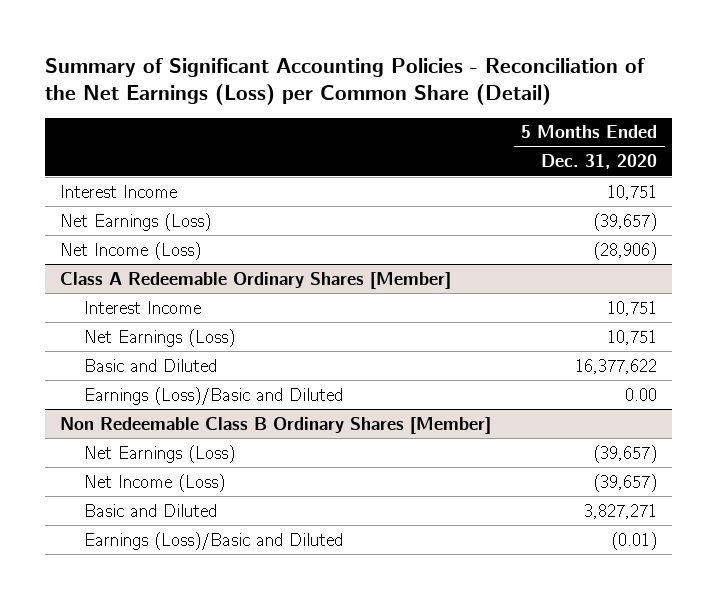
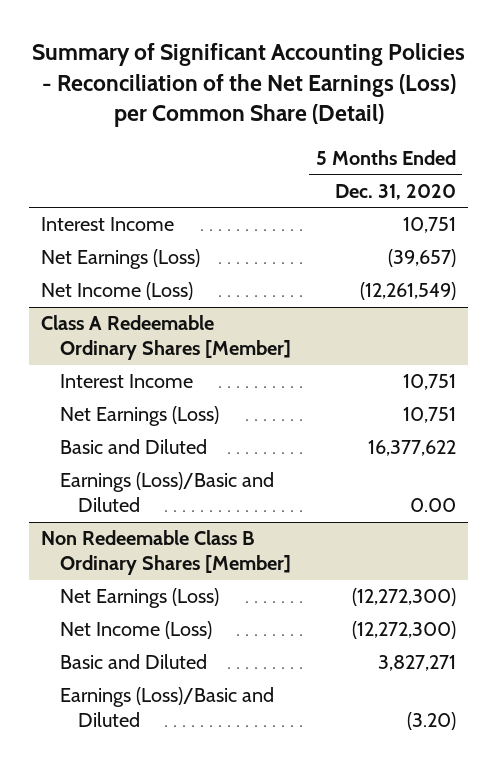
- Net Income (Loss) | (28,906)
+ Net Income (Loss) | (12,261,549)
@ Non Redeemable Class B Ordinary Shares [Member]
- Net Earnings (Loss) | (39,657)
- Net Income (Loss) | (39,657)
+ Net Earnings (Loss) | (12,272,300)
+ Net Income (Loss) | (12,272,300)
- Earnings (Loss)/Basic and Diluted | (0.01)
+ Earnings (Loss)/Basic and Diluted | (3.20)

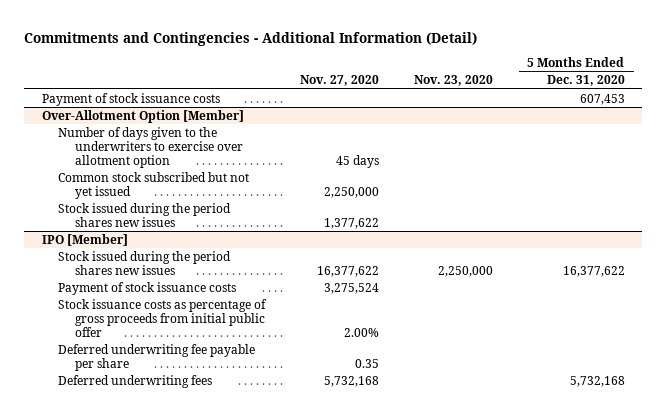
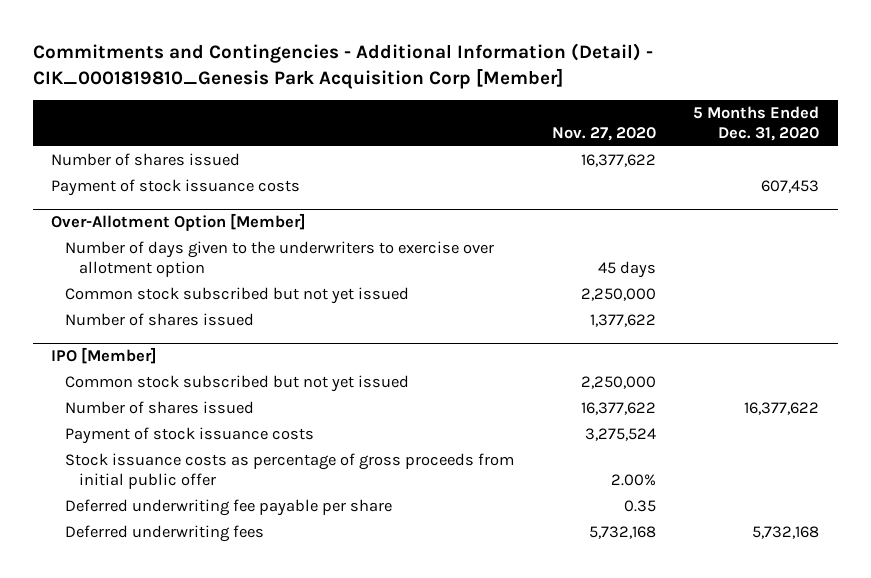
- Commitments and Contingencies - Additional Information (Detail)
+ Commitments and Contingencies - Additional Information (Detail) - CIK_0001819810_Genesis Park Acquisition Corp [Member]
- | Nov. 27, 2020 | Nov. 23, 2020 | 5 Months Ended Dec. 31, 2020
+ | Nov. 27, 2020 | 5 Months Ended Dec. 31, 2020
+ Number of shares issued | 16,377,622 |
@ Over-Allotment Option [Member]
- Stock issued during the period shares new issues | 1,377,622 | |
+ Number of shares issued | 1,377,622 |
@ IPO [Member]
- Stock issued during the period shares new issues | 16,377,622 | 2,250,000 | 16,377,622
+ Common stock subscribed but not yet issued | 2,250,000 |
+ Number of shares issued | 16,377,622 | 16,377,622

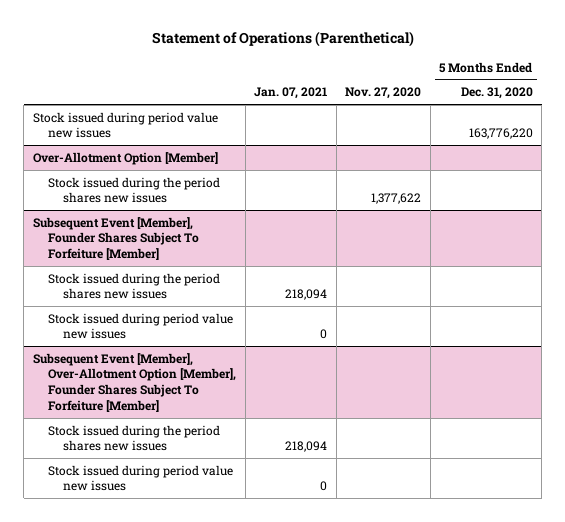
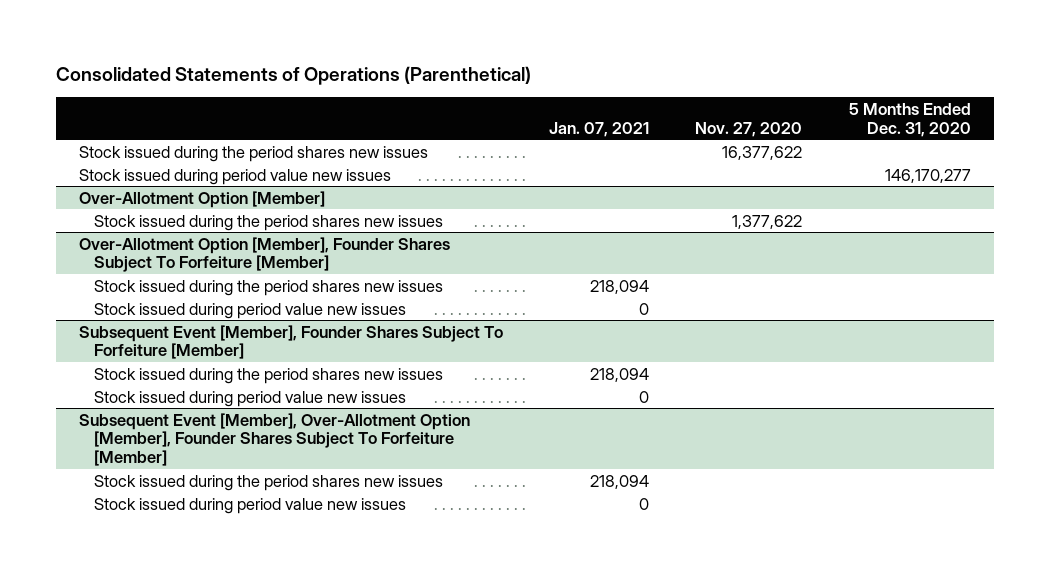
- Statement of Operations (Parenthetical)
+ Consolidated Statements of Operations (Parenthetical)
- Stock issued during period value new issues | | | 163,776,220
+ Stock issued during the period shares new issues | | 16,377,622 |
+ Stock issued during period value new issues | | | 146,170,277
+ Over-Allotment Option [Member], Founder Shares Subject To Forfeiture [Member]
+ Stock issued during the period shares new issues | 218,094 | |
+ Stock issued during period value new issues | 0 | |

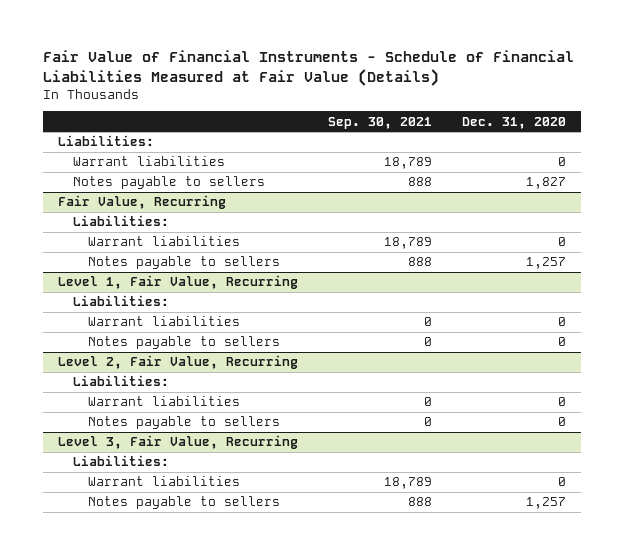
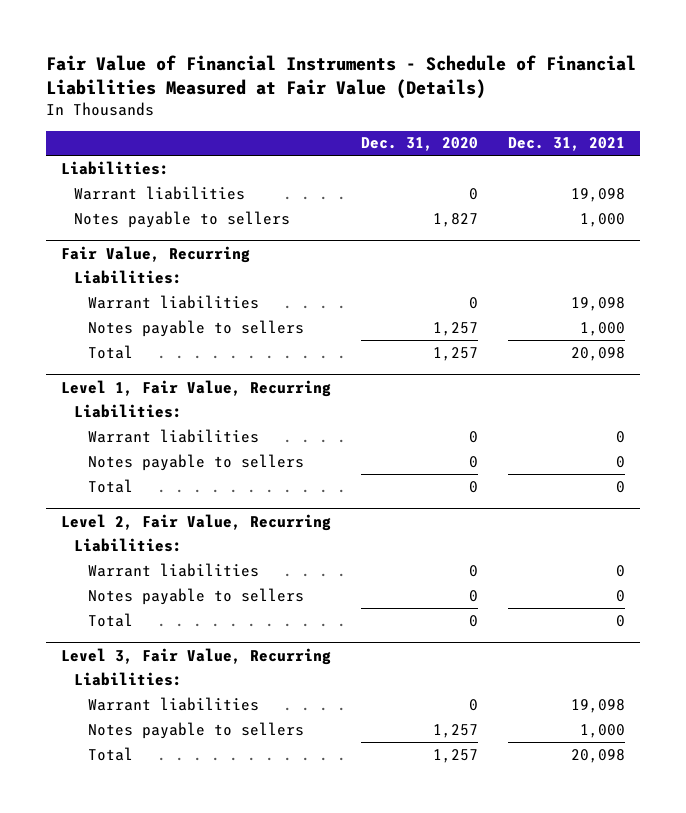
- | Sep. 30, 2021 | Dec. 31, 2020
+ | Dec. 31, 2020 | Dec. 31, 2021
@ Fair Value, Recurring
+ Total | 1,257 | 20,098
@ Level 1, Fair Value, Recurring
+ Total | 0 | 0
@ Level 2, Fair Value, Recurring
+ Total | 0 | 0
@ Level 3, Fair Value, Recurring
+ Total | 1,257 | 20,098

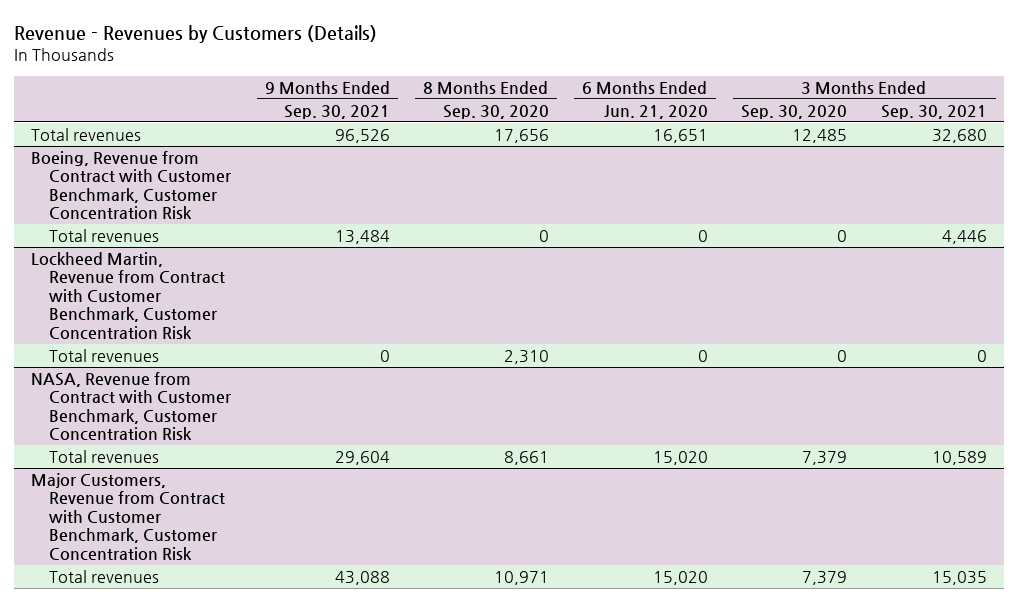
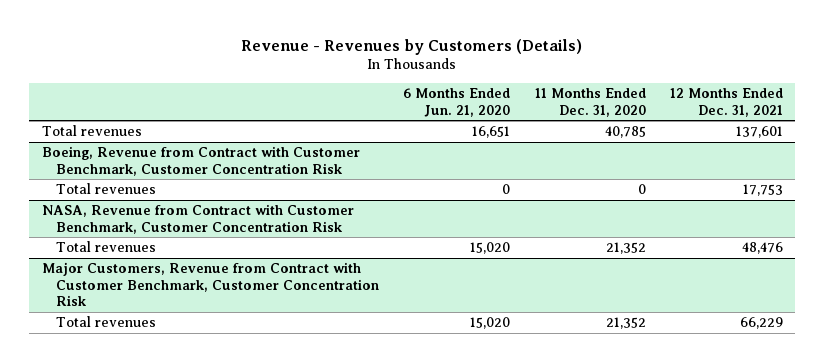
- | 9 Months Ended Sep. 30, 2021 | 8 Months Ended Sep. 30, 2020 | 6 Months Ended Jun. 21, 2020 | 3 Months Ended Sep. 30, 2020 | 3 Months Ended Sep. 30, 2021
+ | 6 Months Ended Jun. 21, 2020 | 11 Months Ended Dec. 31, 2020 | 12 Months Ended Dec. 31, 2021
- Lockheed Martin, Revenue from Contract with Customer Benchmark, Customer Concentration Risk
- Total revenues | 0 | 2,310 | 0 | 0 | 0

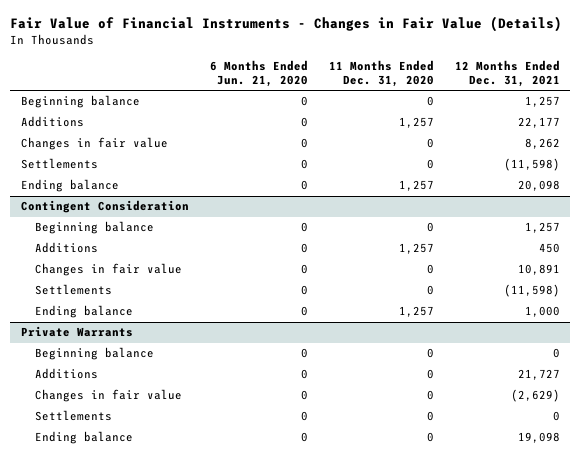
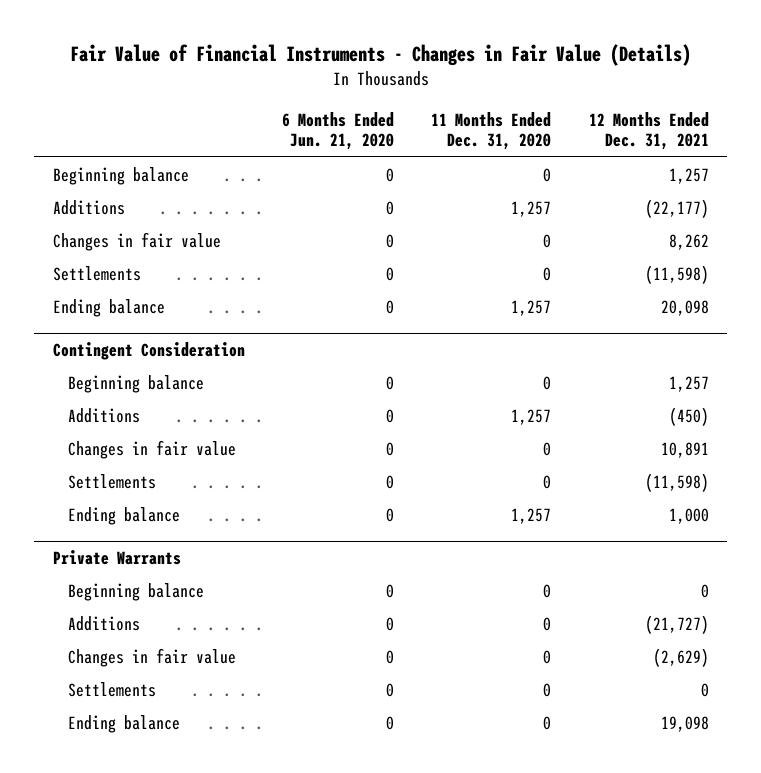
- Additions | 0 | 1,257 | 22,177
+ Additions | 0 | 1,257 | (22,177)
@ Contingent Consideration
- Additions | 0 | 1,257 | 450
+ Additions | 0 | 1,257 | (450)
@ Private Warrants
- Additions | 0 | 0 | 21,727
+ Additions | 0 | 0 | (21,727)

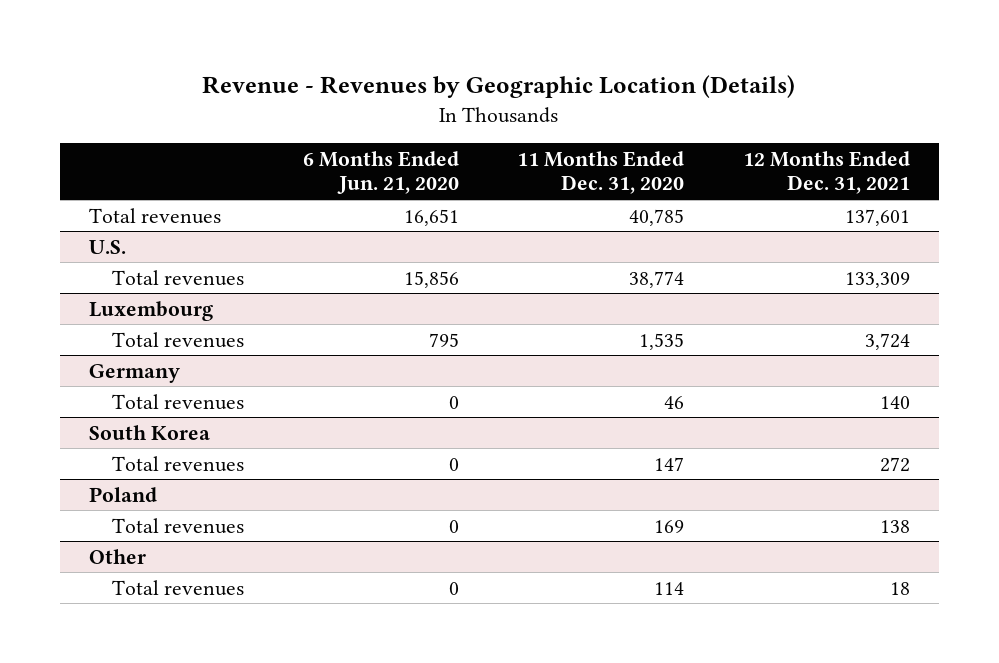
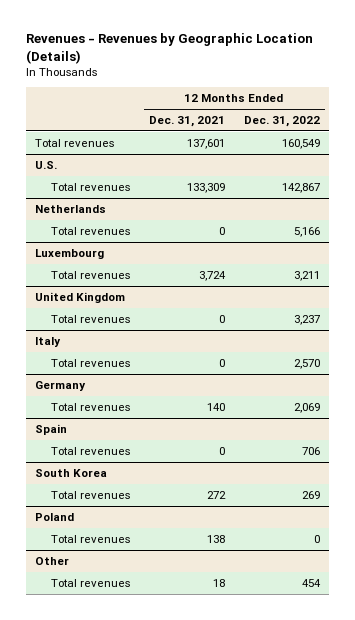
- Revenue - Revenues by Geographic Location (Details)
+ Revenues - Revenues by Geographic Location (Details)
- | 6 Months Ended Jun. 21, 2020 | 11 Months Ended Dec. 31, 2020 | 12 Months Ended Dec. 31, 2021
+ | 12 Months Ended Dec. 31, 2021 | 12 Months Ended Dec. 31, 2022
+ Netherlands
+ Total revenues | 0 | 5,166
+ United Kingdom
+ Total revenues | 0 | 3,237
+ Italy
+ Total revenues | 0 | 2,570
+ Spain
+ Total revenues | 0 | 706

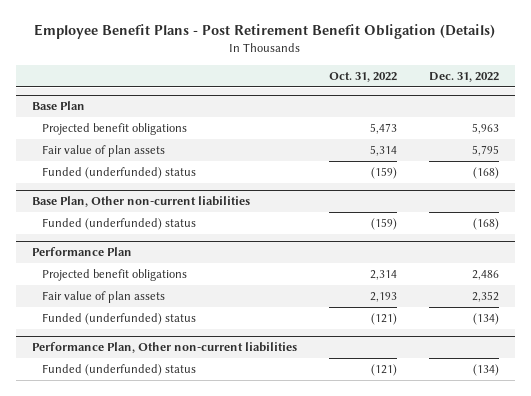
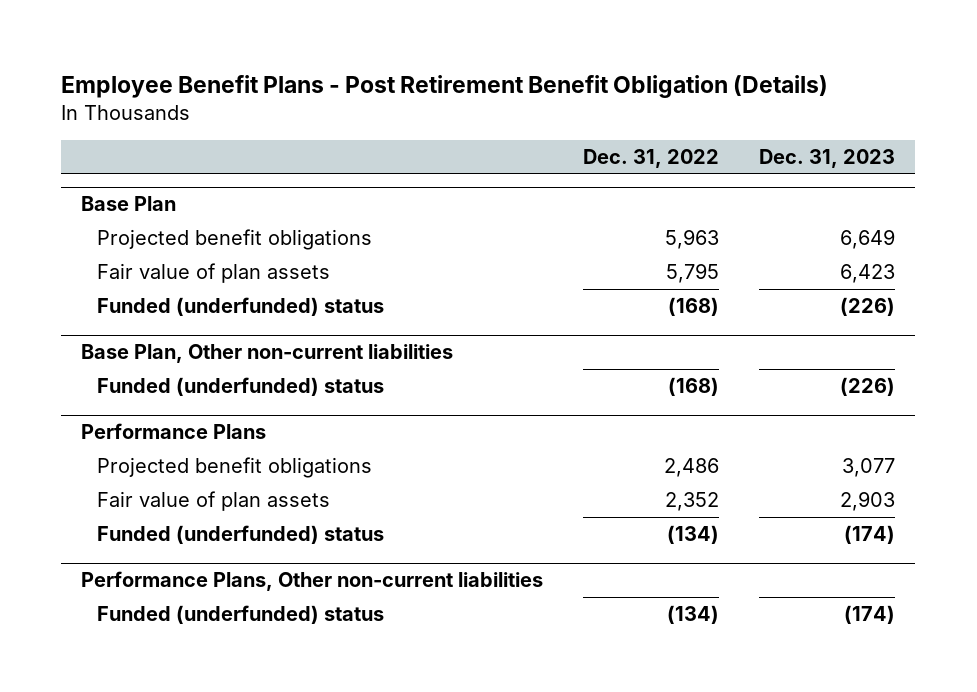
- | Oct. 31, 2022 | Dec. 31, 2022
+ | Dec. 31, 2022 | Dec. 31, 2023
- Performance Plan
+ Performance Plans
- Performance Plan, Other non-current liabilities
+ Performance Plans, Other non-current liabilities

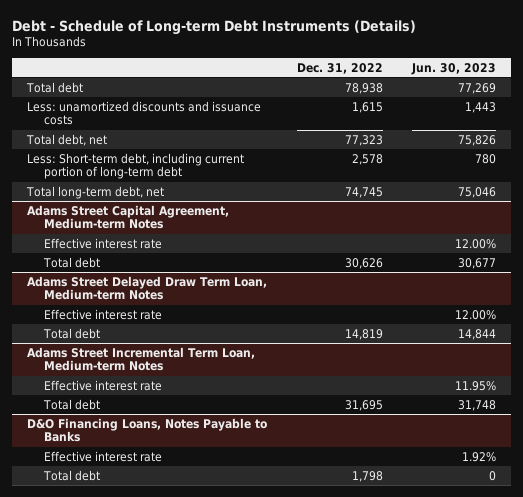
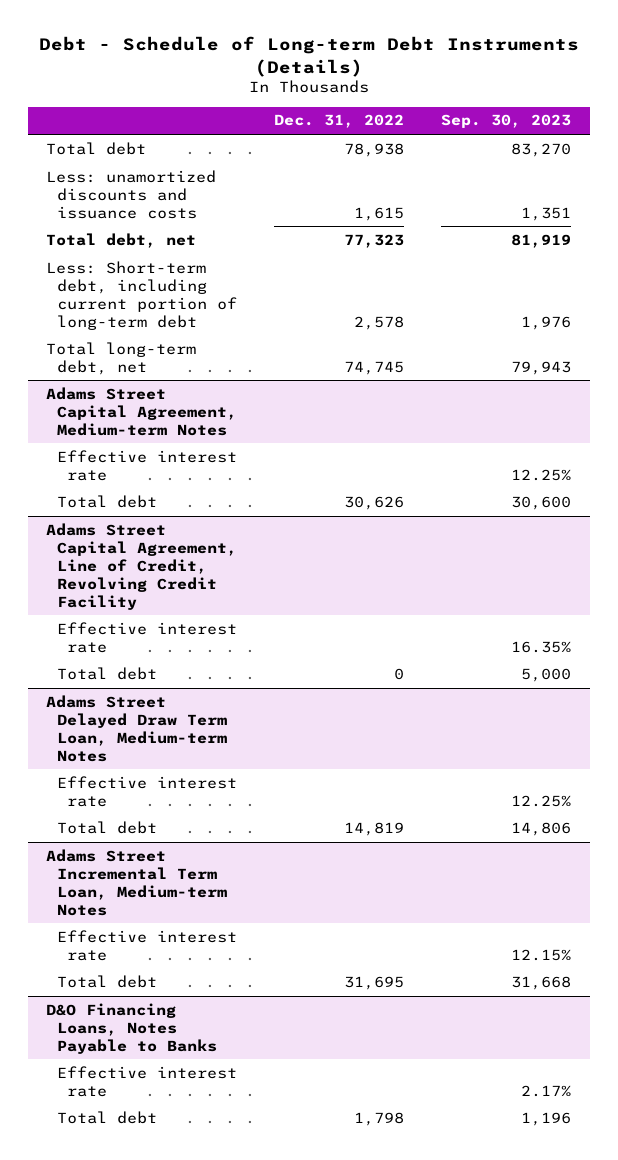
- | Dec. 31, 2022 | Jun. 30, 2023
+ | Dec. 31, 2022 | Sep. 30, 2023
+ Adams Street Capital Agreement, Line of Credit, Revolving Credit Facility
+ Effective interest rate | | 16.35%
+ Total debt | 0 | 5,000

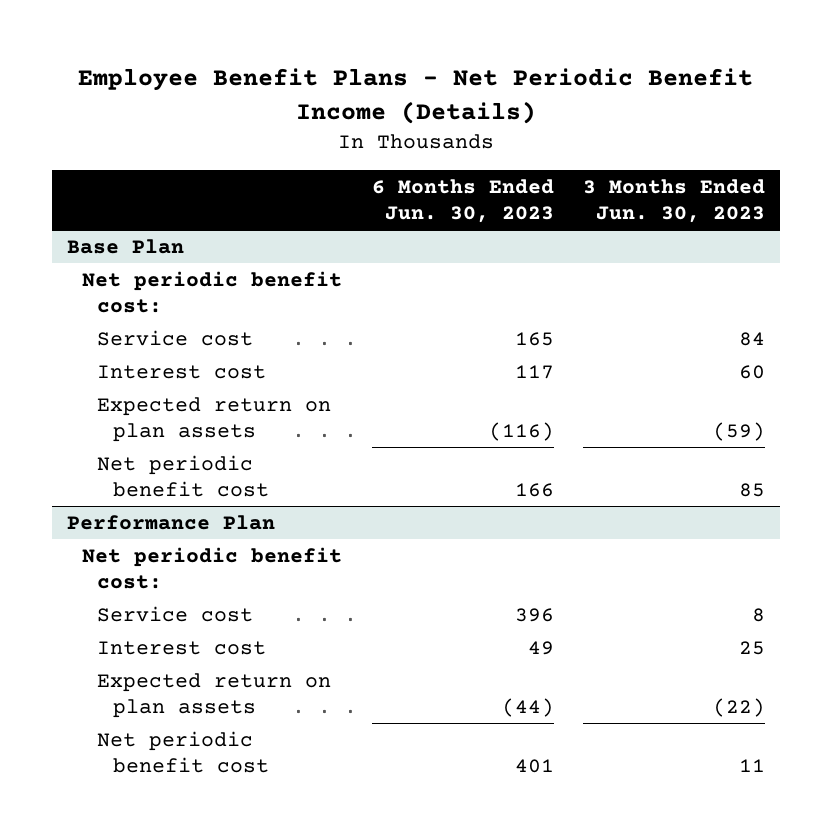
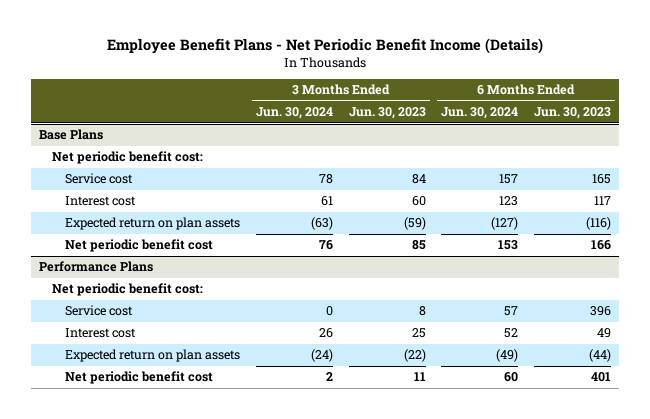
- | 6 Months Ended Jun. 30, 2023 | 3 Months Ended Jun. 30, 2023
+ | 3 Months Ended Jun. 30, 2024 | 3 Months Ended Jun. 30, 2023 | 6 Months Ended Jun. 30, 2024 | 6 Months Ended Jun. 30, 2023
- Base Plan
+ Base Plans
- Performance Plan
+ Performance Plans

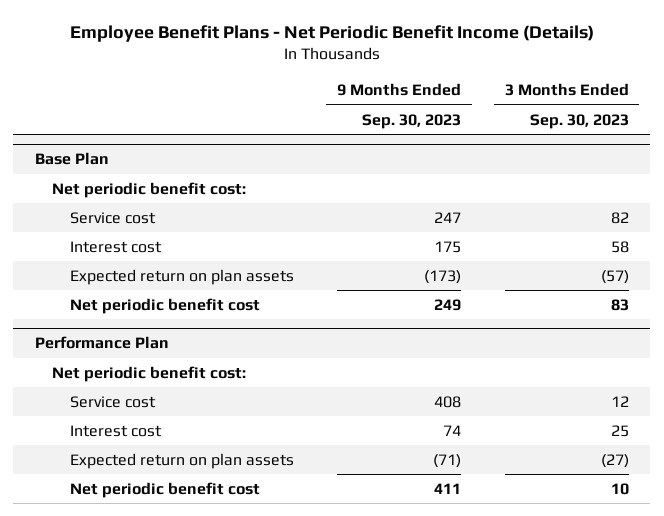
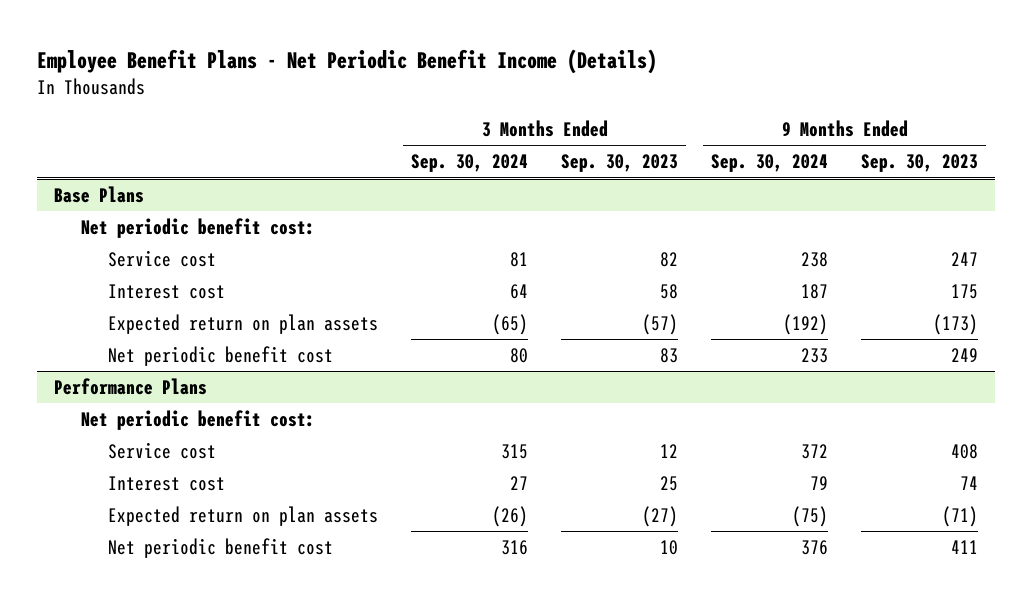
- | 9 Months Ended Sep. 30, 2023 | 3 Months Ended Sep. 30, 2023
+ | 3 Months Ended Sep. 30, 2024 | 3 Months Ended Sep. 30, 2023 | 9 Months Ended Sep. 30, 2024 | 9 Months Ended Sep. 30, 2023
- Base Plan
+ Base Plans
- Performance Plan
+ Performance Plans

